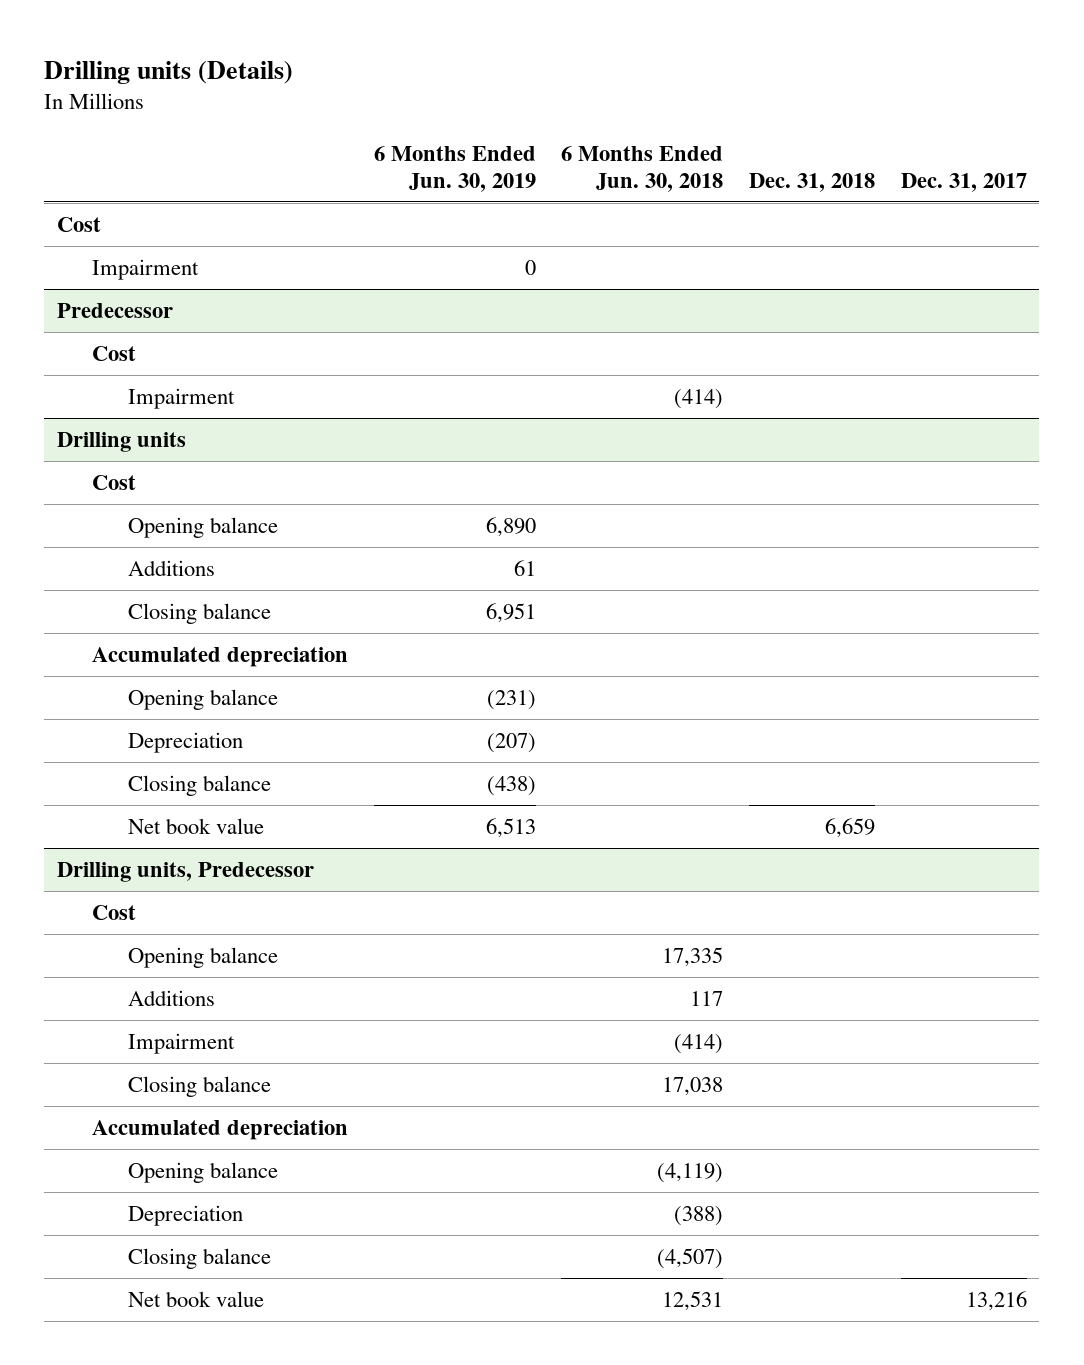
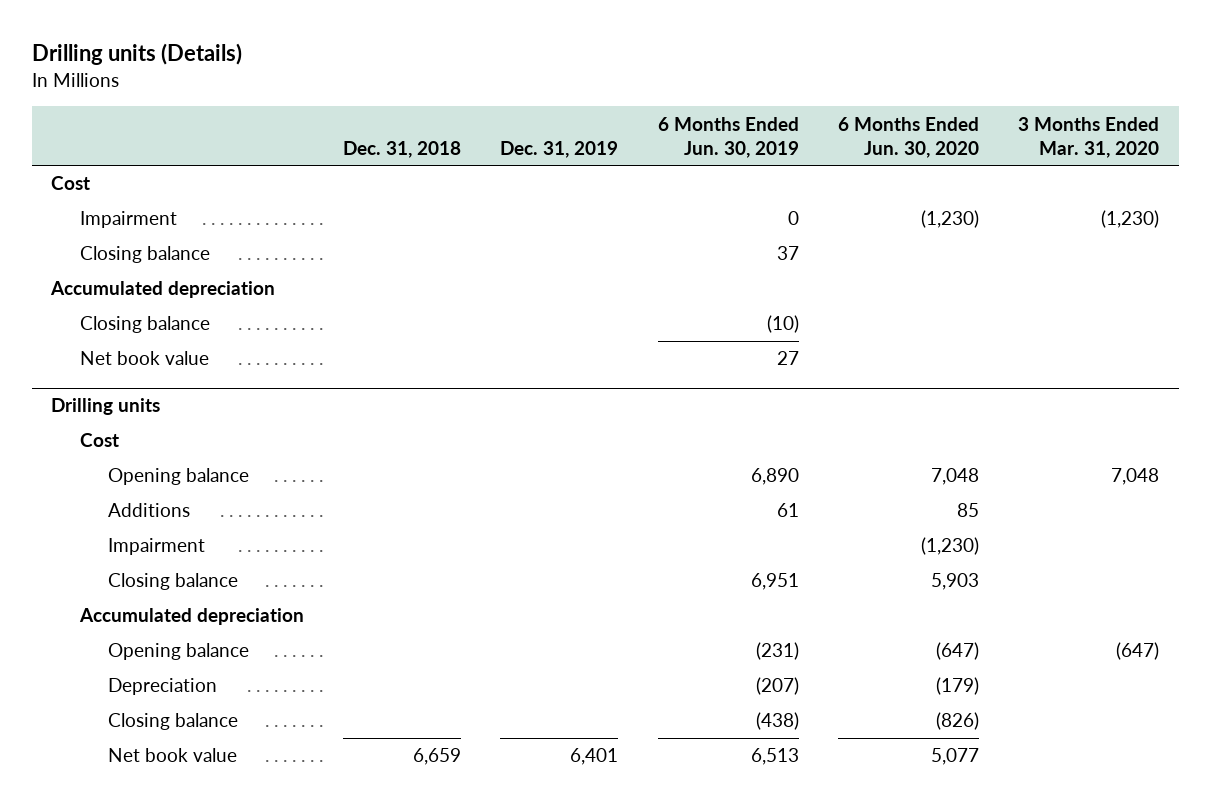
- | 6 Months Ended Jun. 30, 2019 | 6 Months Ended Jun. 30, 2018 | Dec. 31, 2018 | Dec. 31, 2017
+ | Dec. 31, 2018 | Dec. 31, 2019 | 6 Months Ended Jun. 30, 2019 | 6 Months Ended Jun. 30, 2020 | 3 Months Ended Mar. 31, 2020
- Predecessor
- Cost
- Impairment | | (414) | |
+ Closing balance | | | 37 | |
+ Accumulated depreciation
+ Closing balance | | | (10) | |
+ Net book value | | | 27 | |
@ Drilling units
+ Impairment | | | | (1,230) |
- Drilling units, Predecessor
- Cost
- Opening balance | | 17,335 | |
- Additions | | 117 | |
- Impairment | | (414) | |
- Closing balance | | 17,038 | |
- Accumulated depreciation
- Opening balance | | (4,119) | |
- Depreciation | | (388) | |
- Closing balance | | (4,507) | |
- Net book value | | 12,531 | | 13,216

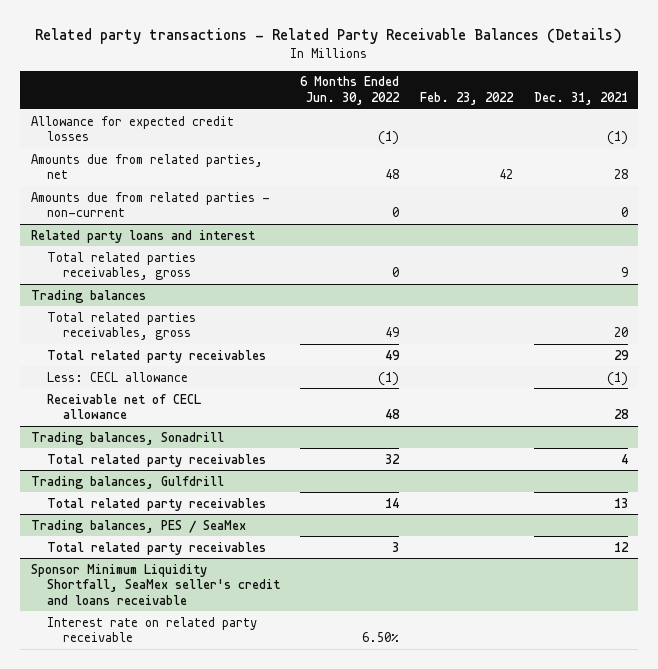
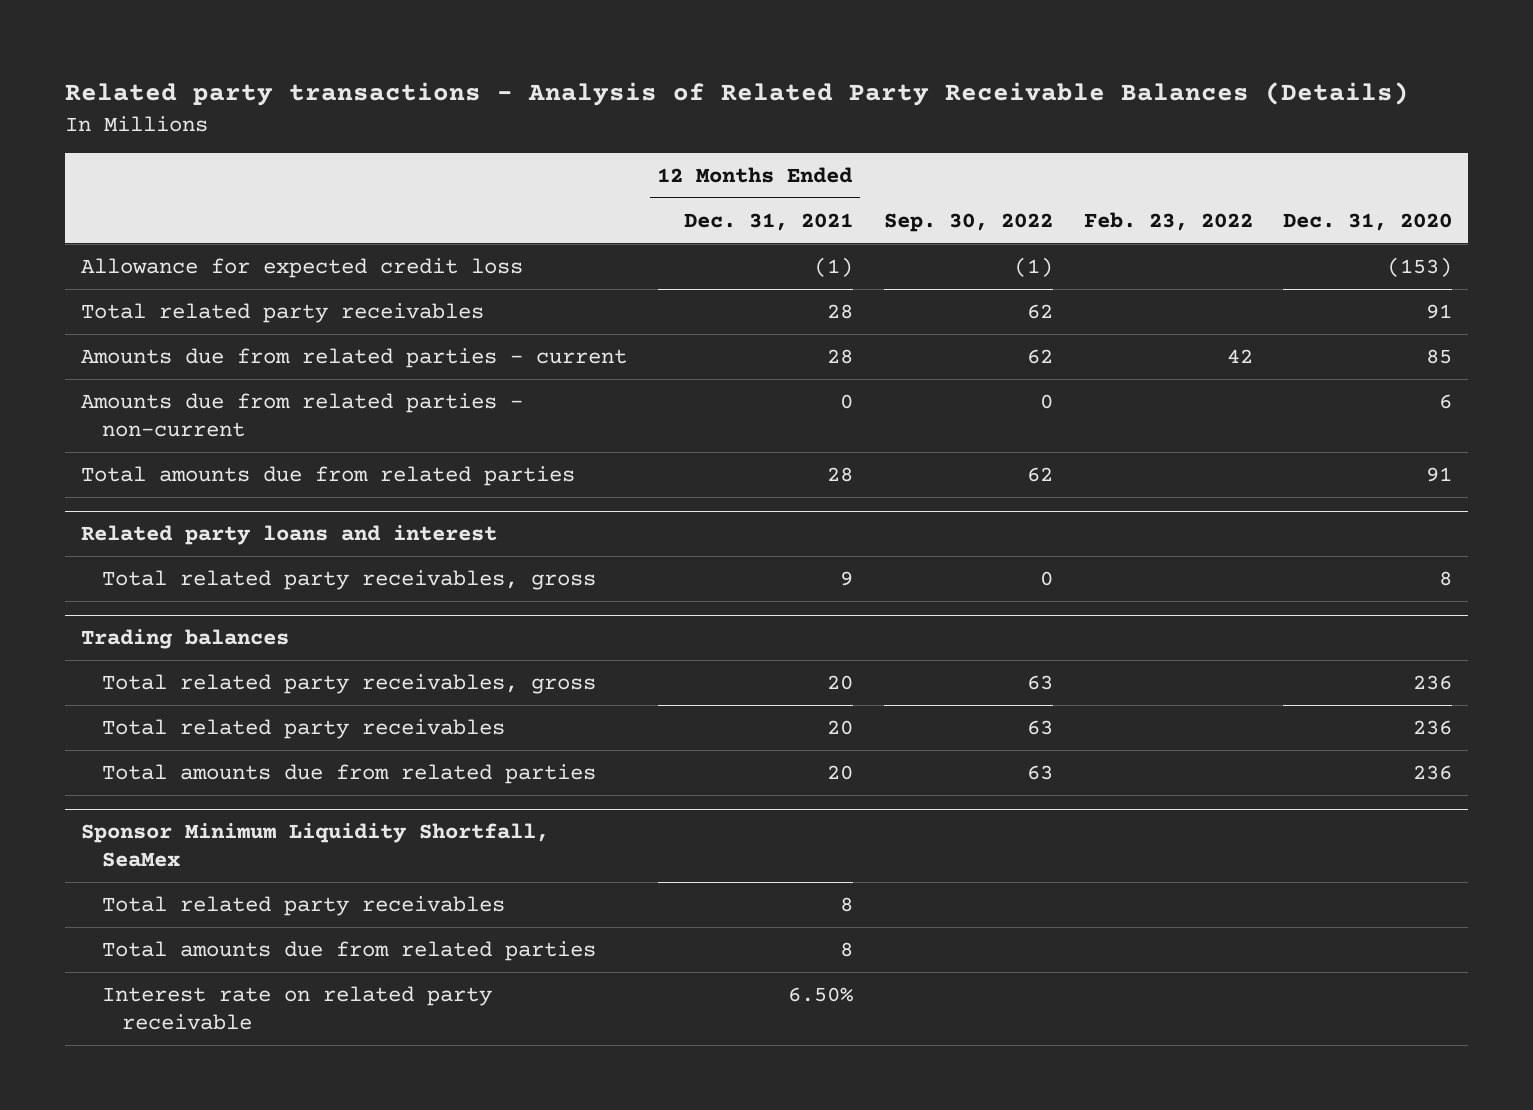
- Related party transactions - Related Party Receivable Balances (Details)
+ Related party transactions - Analysis of Related Party Receivable Balances (Details)
- | 6 Months Ended Jun. 30, 2022 | Feb. 23, 2022 | Dec. 31, 2021
+ | 12 Months Ended Dec. 31, 2021 | Sep. 30, 2022 | Feb. 23, 2022 | Dec. 31, 2020
- Allowance for expected credit losses | (1) | | (1)
- Amounts due from related parties, net | 48 | 42 | 28
+ Allowance for expected credit loss | (1) | (1) | | (153)
+ Total related party receivables | 28 | 62 | | 91
+ Amounts due from related parties - current | 28 | 62 | 42 | 85
+ Total amounts due from related parties | 28 | 62 | | 91
@ Related party loans and interest
- Total related parties receivables, gross | 0 | | 9
+ Total related party receivables, gross | 9 | 0 | | 8
@ Trading balances
- Total related parties receivables, gross | 49 | | 20
+ Total related party receivables, gross | 20 | 63 | | 236
- Less: CECL allowance | (1) | | (1)
- Receivable net of CECL allowance | 48 | | 28
- Trading balances, Sonadrill
- Total related party receivables | 32 | | 4
- Trading balances, Gulfdrill
- Total related party receivables | 14 | | 13
- Trading balances, PES / SeaMex
- Total related party receivables | 3 | | 12
- Sponsor Minimum Liquidity Shortfall, SeaMex seller's credit and loans receivable
@ Trading balances
+ Total amounts due from related parties | 20 | 63 | | 236
+ Sponsor Minimum Liquidity Shortfall, SeaMex
+ Total related party receivables | 8 | | |
+ Total amounts due from related parties | 8 | | |

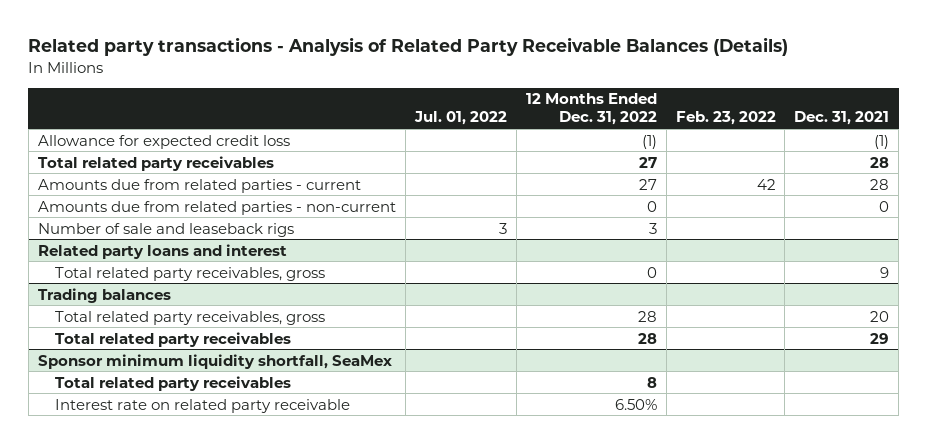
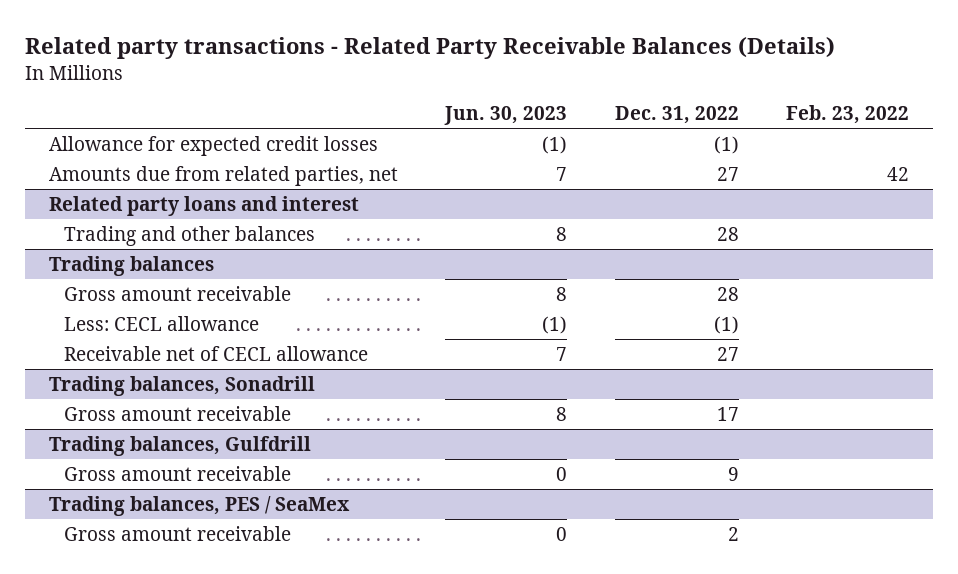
- Related party transactions - Analysis of Related Party Receivable Balances (Details)
+ Related party transactions - Related Party Receivable Balances (Details)
- | Jul. 01, 2022 | 12 Months Ended Dec. 31, 2022 | Feb. 23, 2022 | Dec. 31, 2021
+ | Jun. 30, 2023 | Dec. 31, 2022 | Feb. 23, 2022
- Allowance for expected credit loss | | (1) | | (1)
- Total related party receivables | | 27 | | 28
- Amounts due from related parties - current | | 27 | 42 | 28
- Amounts due from related parties - non-current | | 0 | | 0
- Number of sale and leaseback rigs | 3 | 3 | |
+ Allowance for expected credit losses | (1) | (1) |
+ Amounts due from related parties, net | 7 | 27 | 42
@ Related party loans and interest
- Total related party receivables, gross | | 0 | | 9
+ Trading and other balances | 8 | 28 |
@ Trading balances
- Total related party receivables, gross | | 28 | | 20
- Total related party receivables | | 28 | | 29
- Sponsor minimum liquidity shortfall, SeaMex
- Total related party receivables | | 8 | |
- Interest rate on related party receivable | | 6.50% | |
@ Trading balances
+ Gross amount receivable | 8 | 28 |
+ Less: CECL allowance | (1) | (1) |
+ Receivable net of CECL allowance | 7 | 27 |
+ Trading balances, Sonadrill
+ Gross amount receivable | 8 | 17 |
+ Trading balances, Gulfdrill
+ Gross amount receivable | 0 | 9 |
+ Trading balances, PES / SeaMex
+ Gross amount receivable | 0 | 2 |

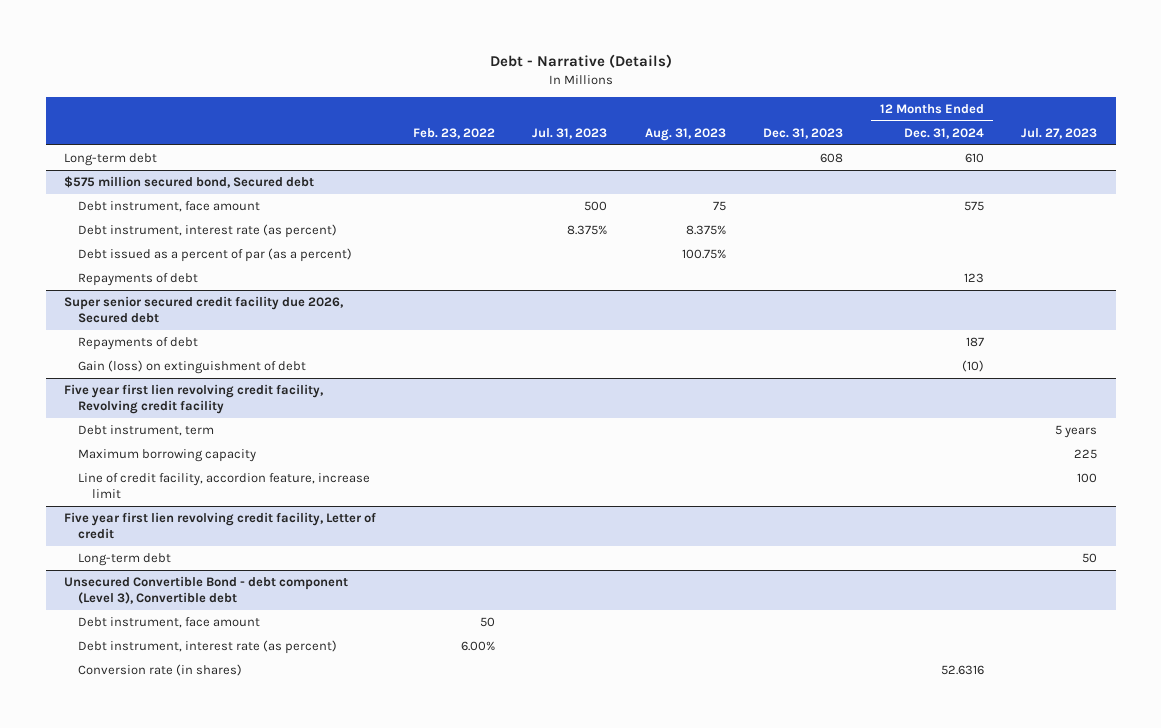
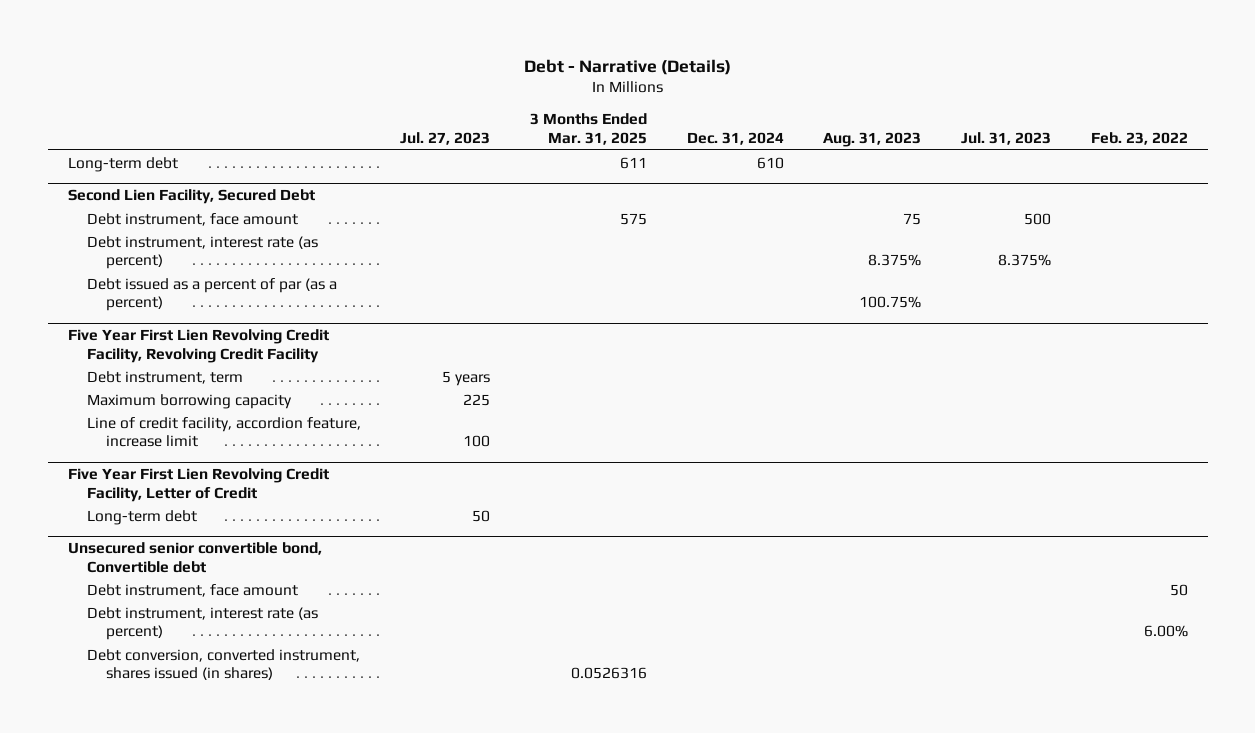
- | Feb. 23, 2022 | Jul. 31, 2023 | Aug. 31, 2023 | Dec. 31, 2023 | 12 Months Ended Dec. 31, 2024 | Jul. 27, 2023
+ | Jul. 27, 2023 | 3 Months Ended Mar. 31, 2025 | Dec. 31, 2024 | Aug. 31, 2023 | Jul. 31, 2023 | Feb. 23, 2022
- $575 million secured bond, Secured debt
+ Second Lien Facility, Secured Debt
- Repayments of debt | | | | | 123 |
- Super senior secured credit facility due 2026, Secured debt
- Repayments of debt | | | | | 187 |
- Gain (loss) on extinguishment of debt | | | | | (10) |
- Five year first lien revolving credit facility, Revolving credit facility
+ Five Year First Lien Revolving Credit Facility, Revolving Credit Facility
- Five year first lien revolving credit facility, Letter of credit
+ Five Year First Lien Revolving Credit Facility, Letter of Credit
- Unsecured Convertible Bond - debt component (Level 3), Convertible debt
+ Unsecured senior convertible bond, Convertible debt
- Conversion rate (in shares) | | | | | 52.6316 |
+ Debt conversion, converted instrument, shares issued (in shares) | | 0.0526316 | | | |

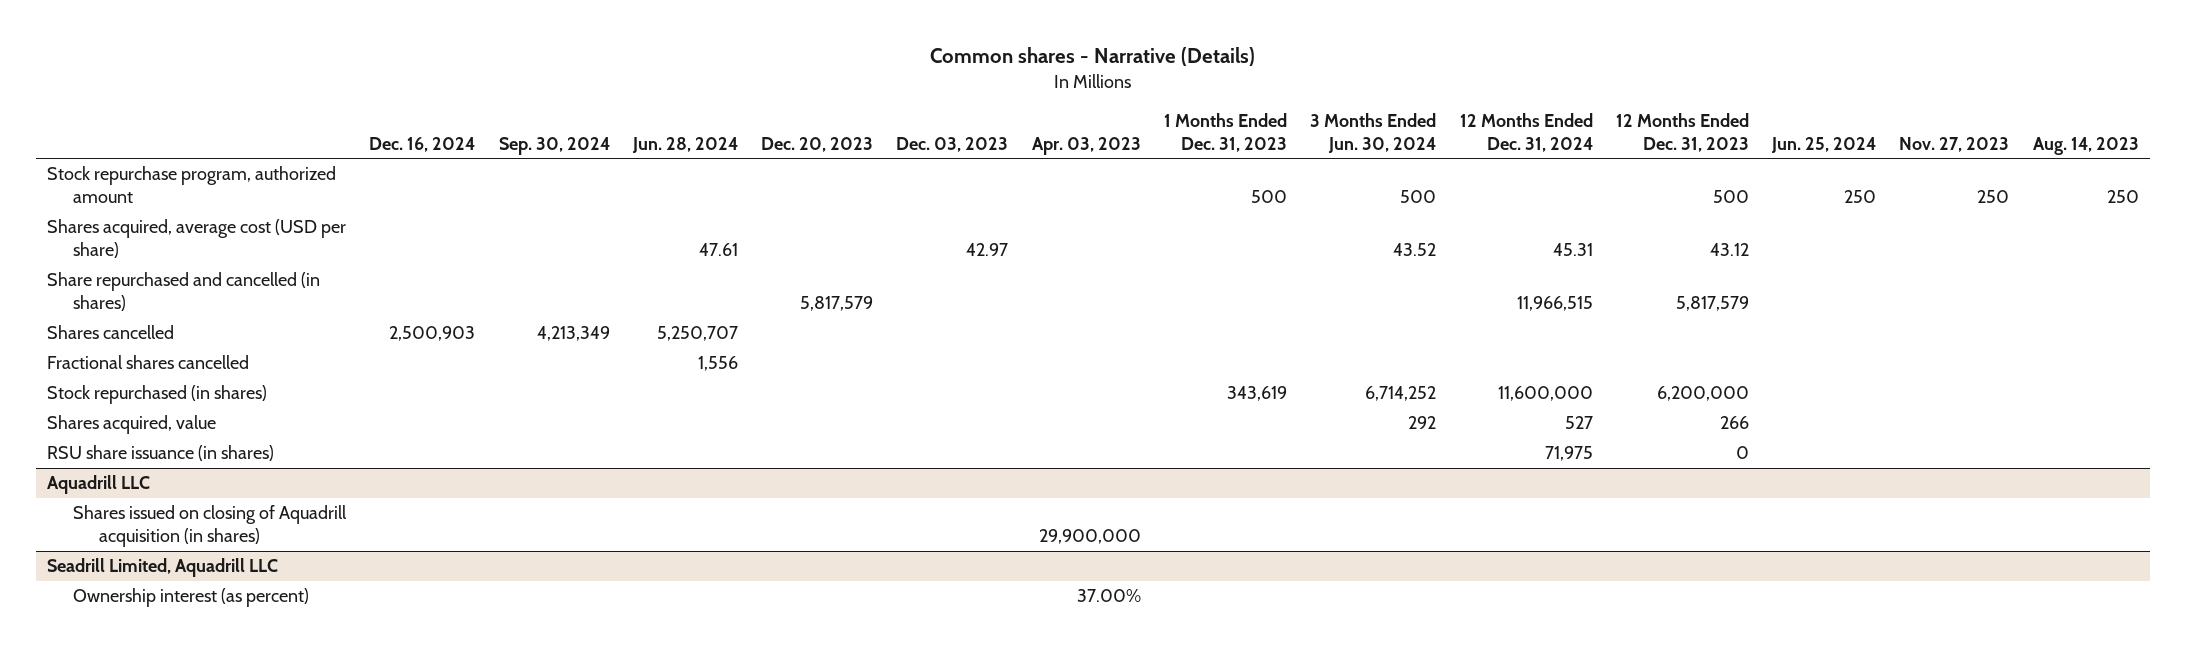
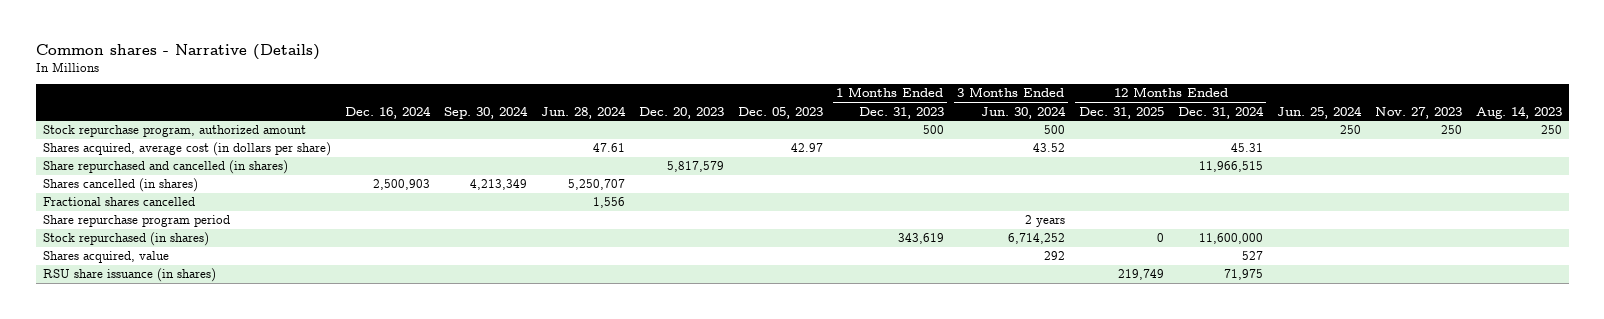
- | Dec. 16, 2024 | Sep. 30, 2024 | Jun. 28, 2024 | Dec. 20, 2023 | Dec. 03, 2023 | Apr. 03, 2023 | 1 Months Ended Dec. 31, 2023 | 3 Months Ended Jun. 30, 2024 | 12 Months Ended Dec. 31, 2024 | 12 Months Ended Dec. 31, 2023 | Jun. 25, 2024 | Nov. 27, 2023 | Aug. 14, 2023
+ | Dec. 16, 2024 | Sep. 30, 2024 | Jun. 28, 2024 | Dec. 20, 2023 | Dec. 05, 2023 | 1 Months Ended Dec. 31, 2023 | 3 Months Ended Jun. 30, 2024 | 12 Months Ended Dec. 31, 2025 | 12 Months Ended Dec. 31, 2024 | Jun. 25, 2024 | Nov. 27, 2023 | Aug. 14, 2023
- Shares acquired, average cost (USD per share) | | | 47.61 | | 42.97 | | | 43.52 | 45.31 | 43.12 | | |
+ Shares acquired, average cost (in dollars per share) | | | 47.61 | | 42.97 | | 43.52 | | 45.31 | | |
- Shares cancelled | 2,500,903 | 4,213,349 | 5,250,707 | | | | | | | | | |
+ Shares cancelled (in shares) | 2,500,903 | 4,213,349 | 5,250,707 | | | | | | | | |
+ Share repurchase program period | | | | | | | 2 years | | | | |
- Aquadrill LLC
- Shares issued on closing of Aquadrill acquisition (in shares) | | | | | | 29,900,000 | | | | | | |
- Seadrill Limited, Aquadrill LLC
- Ownership interest (as percent) | | | | | | 37.00% | | | | | | |

